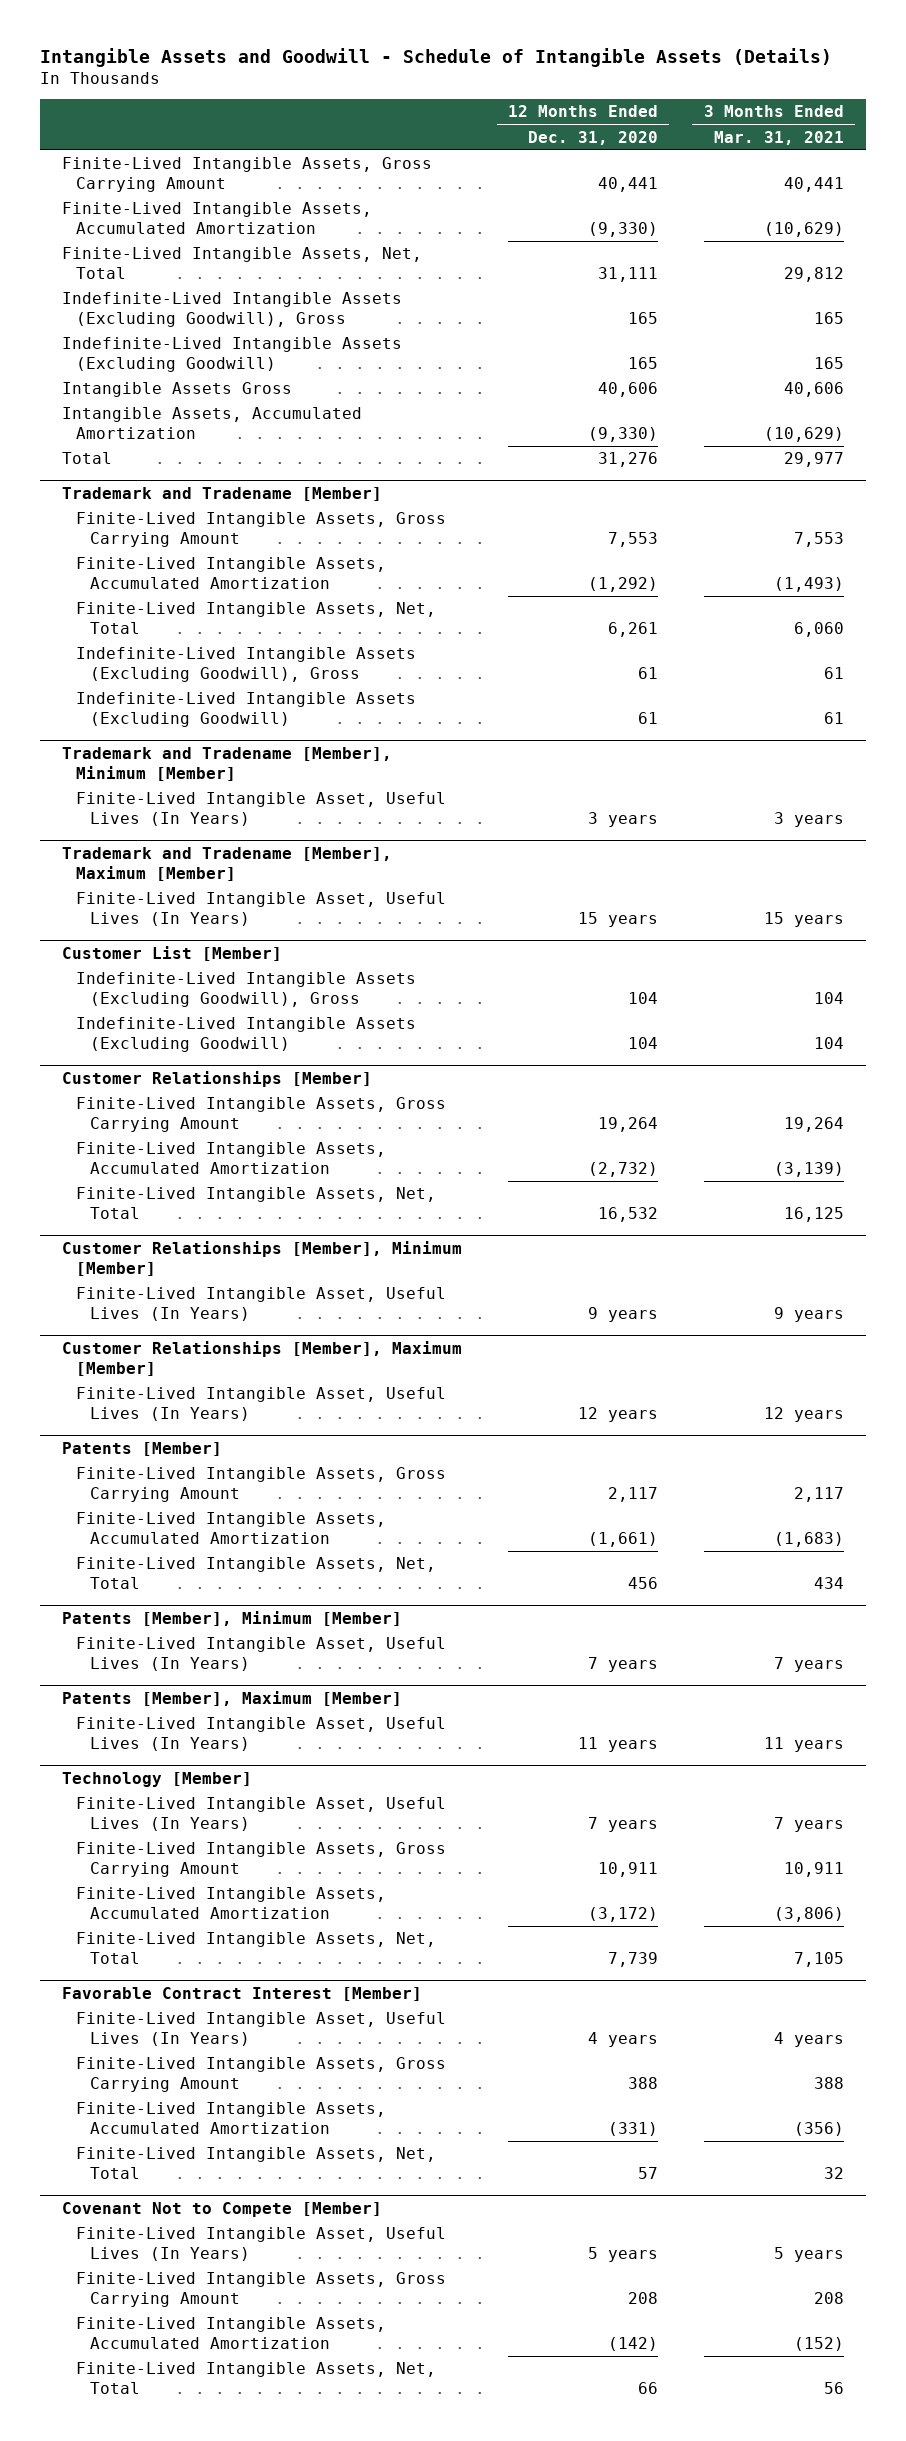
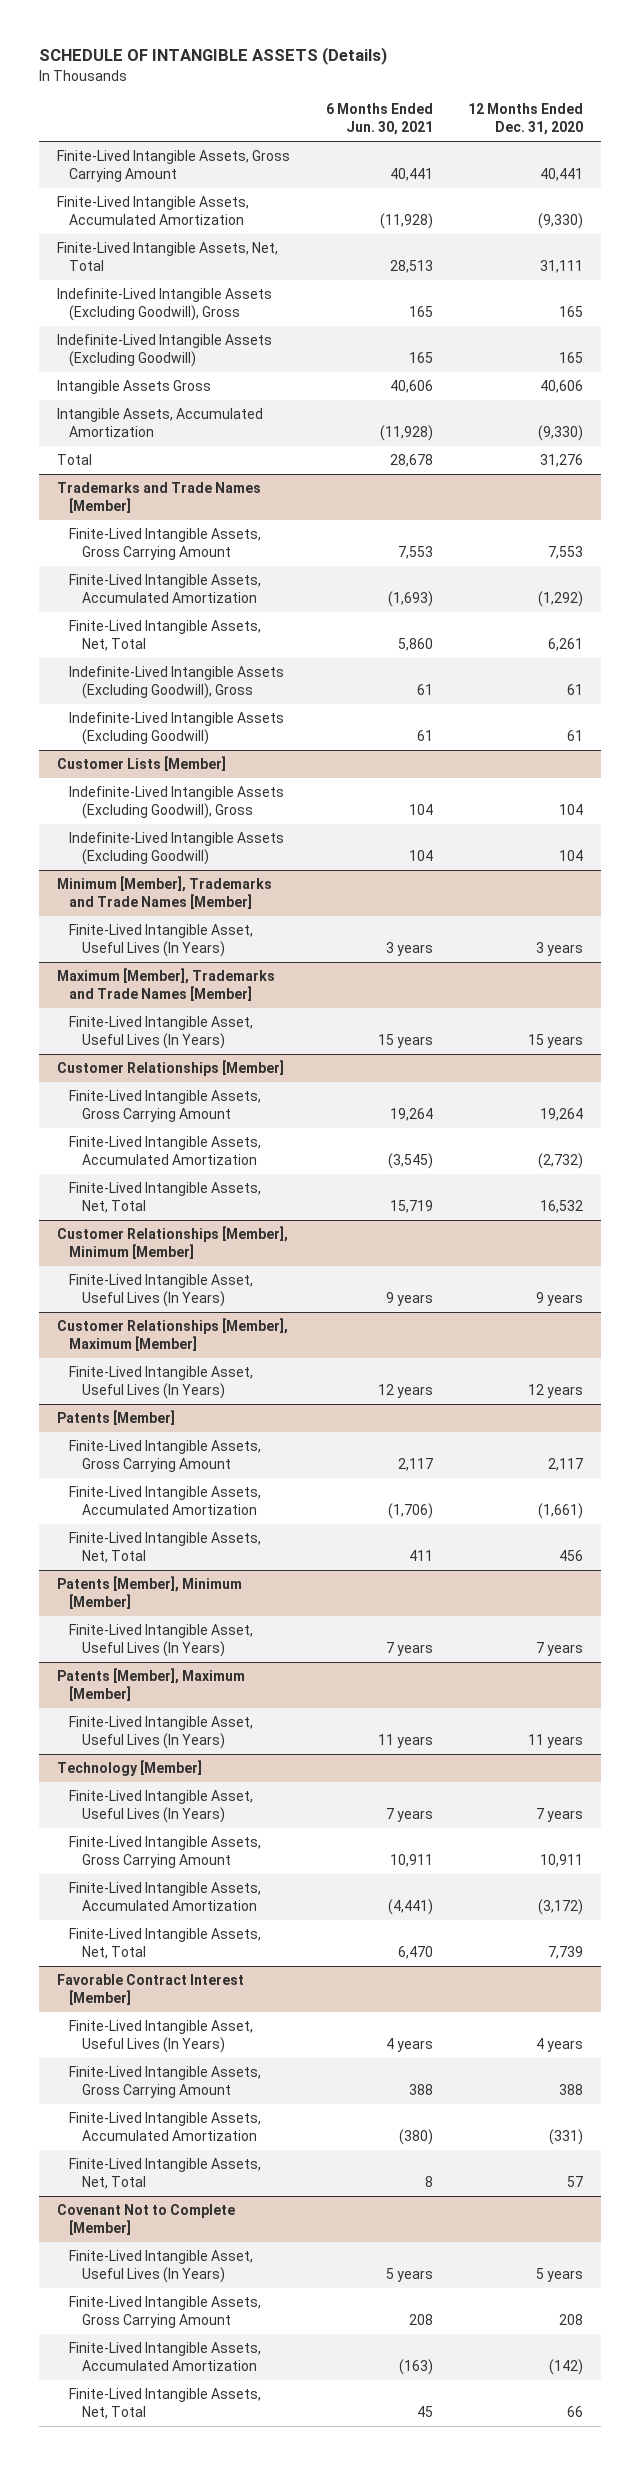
- Intangible Assets and Goodwill - Schedule of Intangible Assets (Details)
+ SCHEDULE OF INTANGIBLE ASSETS (Details)
- | 12 Months Ended Dec. 31, 2020 | 3 Months Ended Mar. 31, 2021
+ | 6 Months Ended Jun. 30, 2021 | 12 Months Ended Dec. 31, 2020
- Trademark and Tradename [Member]
+ Trademarks and Trade Names [Member]
- Trademark and Tradename [Member], Minimum [Member]
- Finite-Lived Intangible Asset, Useful Lives (In Years) | 3 years | 3 years
- Trademark and Tradename [Member], Maximum [Member]
- Finite-Lived Intangible Asset, Useful Lives (In Years) | 15 years | 15 years
- Customer List [Member]
+ Customer Lists [Member]
+ Minimum [Member], Trademarks and Trade Names [Member]
+ Finite-Lived Intangible Asset, Useful Lives (In Years) | 3 years | 3 years
+ Maximum [Member], Trademarks and Trade Names [Member]
+ Finite-Lived Intangible Asset, Useful Lives (In Years) | 15 years | 15 years
- Covenant Not to Compete [Member]
+ Covenant Not to Complete [Member]

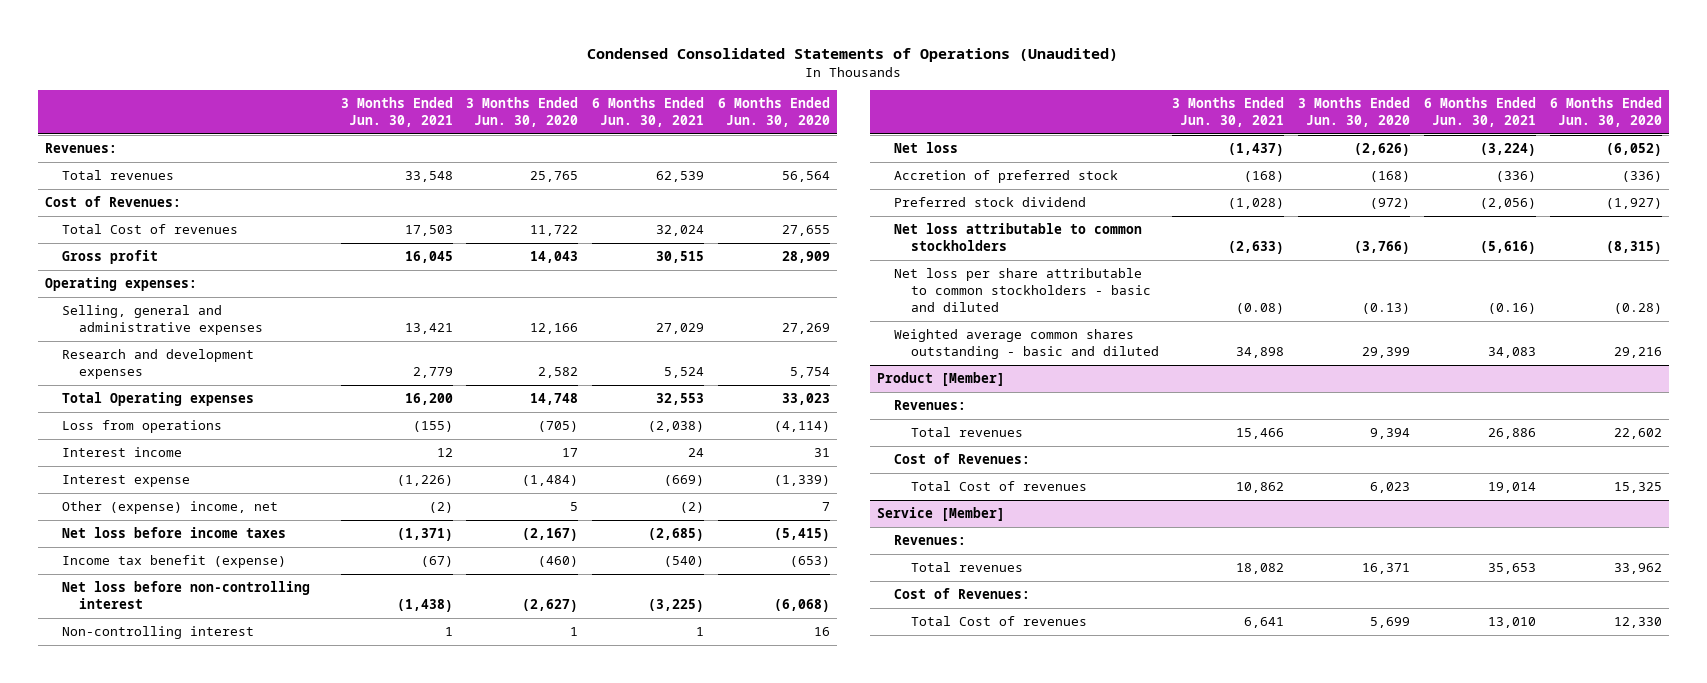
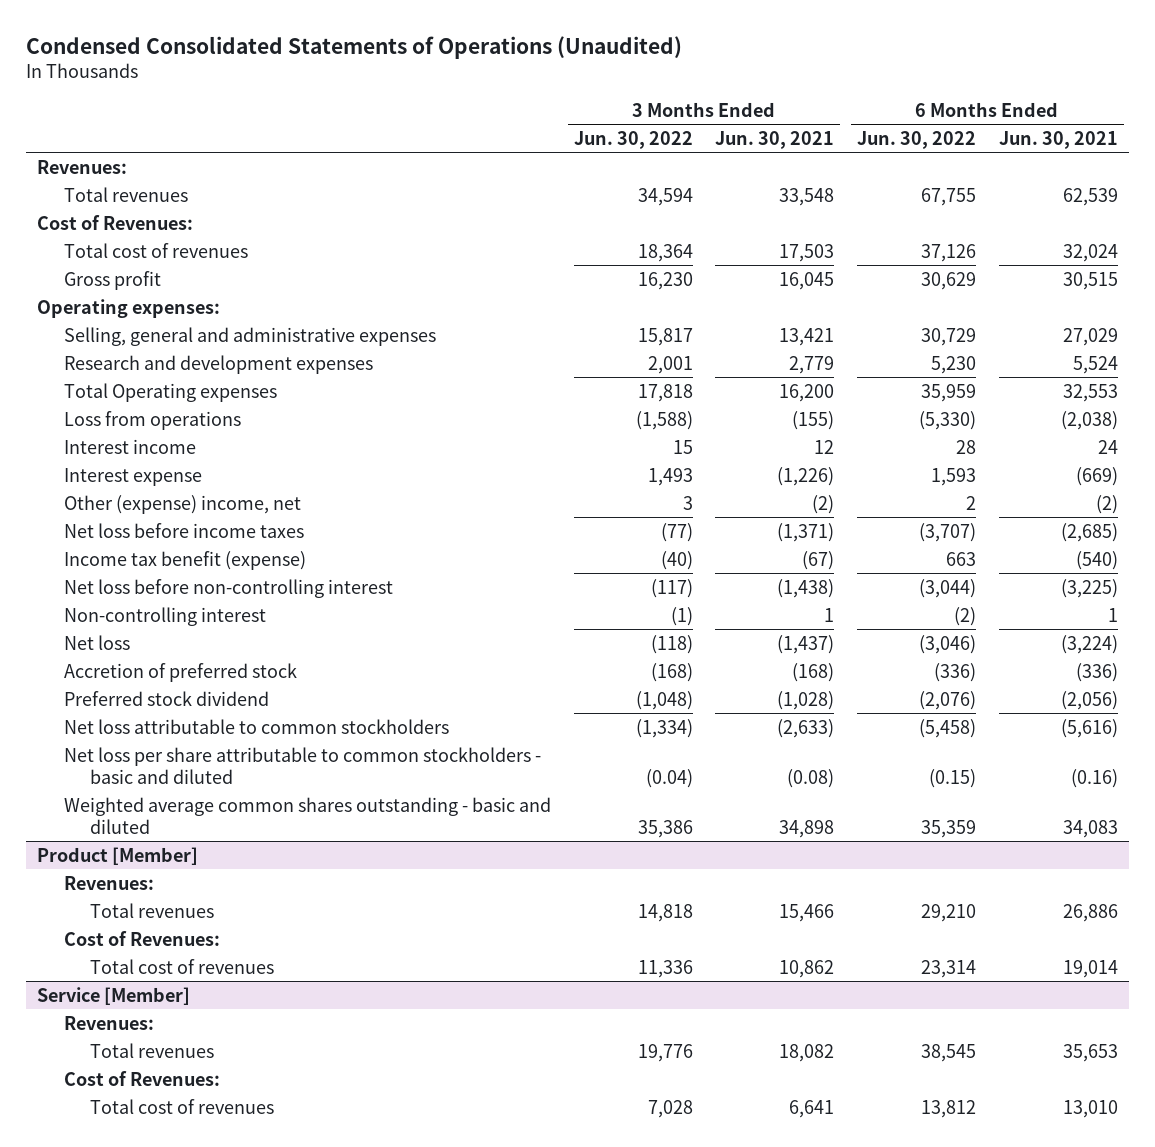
- | 3 Months Ended Jun. 30, 2021 | 3 Months Ended Jun. 30, 2020 | 6 Months Ended Jun. 30, 2021 | 6 Months Ended Jun. 30, 2020
+ | 3 Months Ended Jun. 30, 2022 | 3 Months Ended Jun. 30, 2021 | 6 Months Ended Jun. 30, 2022 | 6 Months Ended Jun. 30, 2021
- Total Cost of revenues | 17,503 | 11,722 | 32,024 | 27,655
+ Total cost of revenues | 18,364 | 17,503 | 37,126 | 32,024
@ Product [Member]
- Total Cost of revenues | 10,862 | 6,023 | 19,014 | 15,325
+ Total cost of revenues | 11,336 | 10,862 | 23,314 | 19,014
@ Service [Member]
- Total Cost of revenues | 6,641 | 5,699 | 13,010 | 12,330
+ Total cost of revenues | 7,028 | 6,641 | 13,812 | 13,010

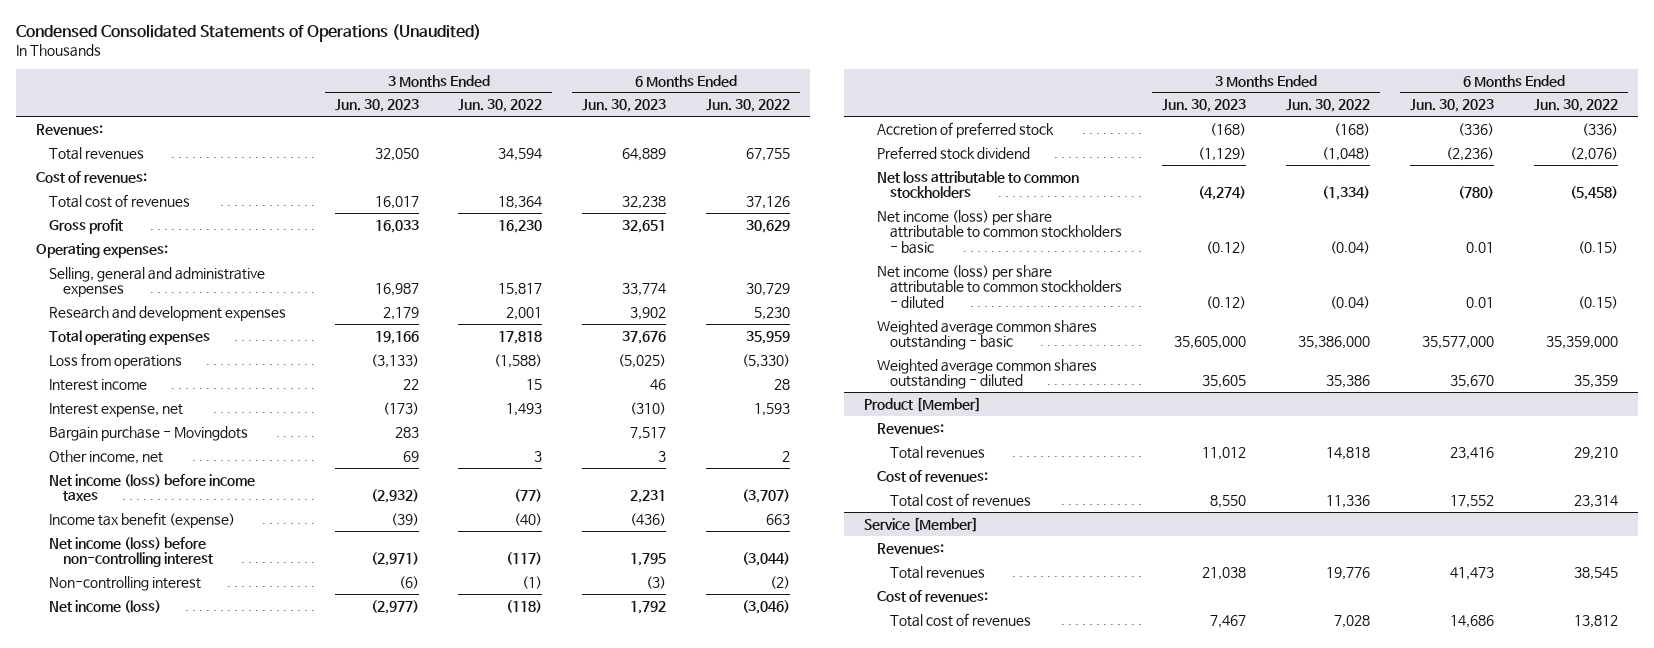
- | 3 Months Ended Jun. 30, 2022 | 3 Months Ended Jun. 30, 2021 | 6 Months Ended Jun. 30, 2022 | 6 Months Ended Jun. 30, 2021
+ | 3 Months Ended Jun. 30, 2023 | 3 Months Ended Jun. 30, 2022 | 6 Months Ended Jun. 30, 2023 | 6 Months Ended Jun. 30, 2022
- Cost of Revenues:
+ Cost of revenues:
- Total Operating expenses | 17,818 | 16,200 | 35,959 | 32,553
+ Total operating expenses | 19,166 | 17,818 | 37,676 | 35,959
- Interest expense | 1,493 | (1,226) | 1,593 | (669)
- Other (expense) income, net | 3 | (2) | 2 | (2)
- Net loss before income taxes | (77) | (1,371) | (3,707) | (2,685)
+ Interest expense, net | (173) | 1,493 | (310) | 1,593
+ Bargain purchase - Movingdots | 283 | | 7,517 |
+ Other income, net | 69 | 3 | 3 | 2
+ Net income (loss) before income taxes | (2,932) | (77) | 2,231 | (3,707)
- Net loss before non-controlling interest | (117) | (1,438) | (3,044) | (3,225)
+ Net income (loss) before non-controlling interest | (2,971) | (117) | 1,795 | (3,044)
- Net loss | (118) | (1,437) | (3,046) | (3,224)
+ Net income (loss) | (2,977) | (118) | 1,792 | (3,046)
- Net loss per share attributable to common stockholders - basic and diluted | (0.04) | (0.08) | (0.15) | (0.16)
- Weighted average common shares outstanding - basic and diluted | 35,386 | 34,898 | 35,359 | 34,083
+ Net income (loss) per share attributable to common stockholders - basic | (0.12) | (0.04) | 0.01 | (0.15)
+ Net income (loss) per share attributable to common stockholders - diluted | (0.12) | (0.04) | 0.01 | (0.15)
+ Weighted average common shares outstanding - basic | 35,605,000 | 35,386,000 | 35,577,000 | 35,359,000
+ Weighted average common shares outstanding - diluted | 35,605 | 35,386 | 35,670 | 35,359
@ Product [Member]
- Cost of Revenues:
+ Cost of revenues:
@ Service [Member]
- Cost of Revenues:
+ Cost of revenues:

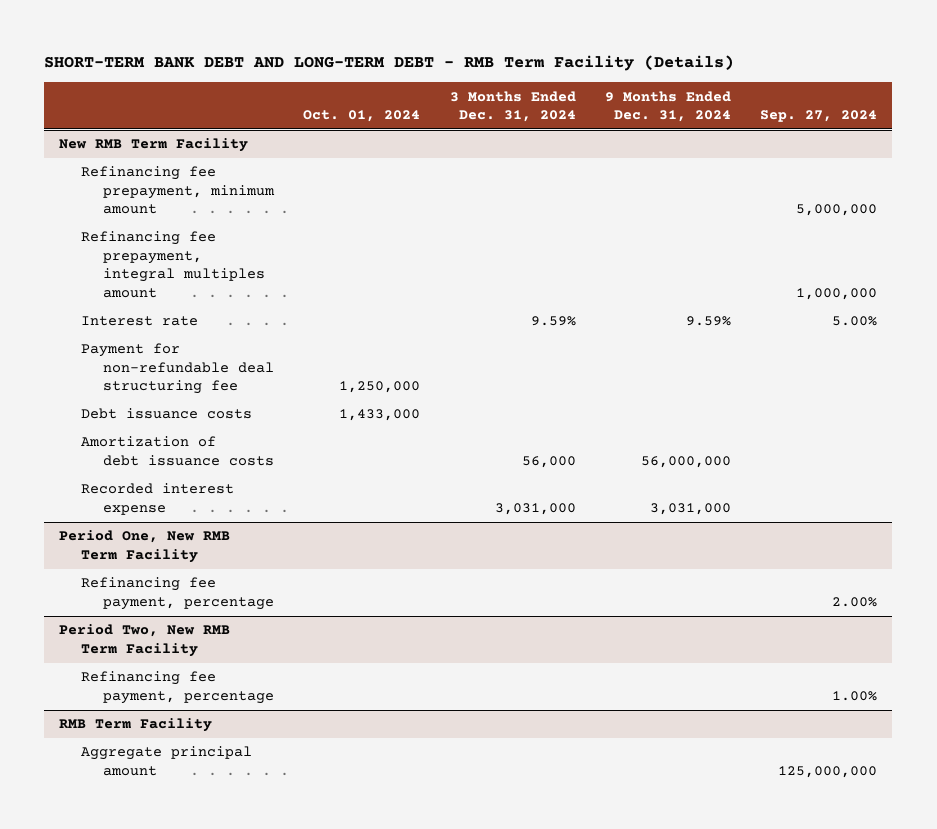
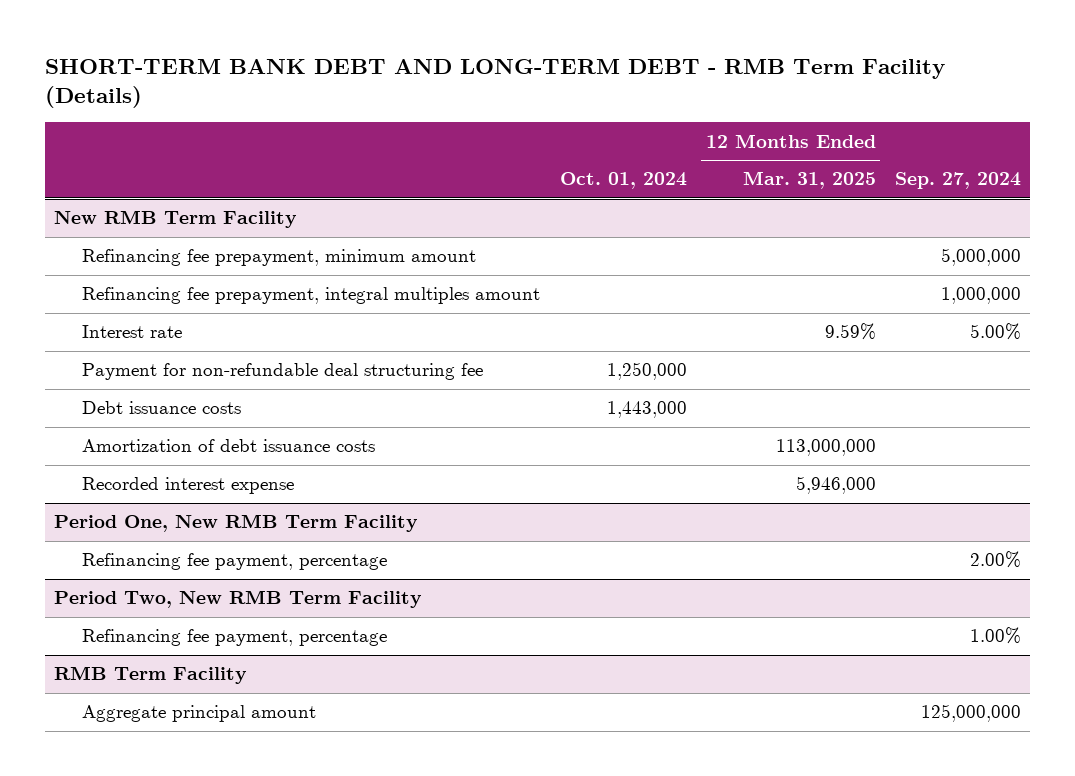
- | Oct. 01, 2024 | 3 Months Ended Dec. 31, 2024 | 9 Months Ended Dec. 31, 2024 | Sep. 27, 2024
+ | Oct. 01, 2024 | 12 Months Ended Mar. 31, 2025 | Sep. 27, 2024
@ New RMB Term Facility
- Debt issuance costs | 1,433,000 | | |
+ Debt issuance costs | 1,443,000 | |

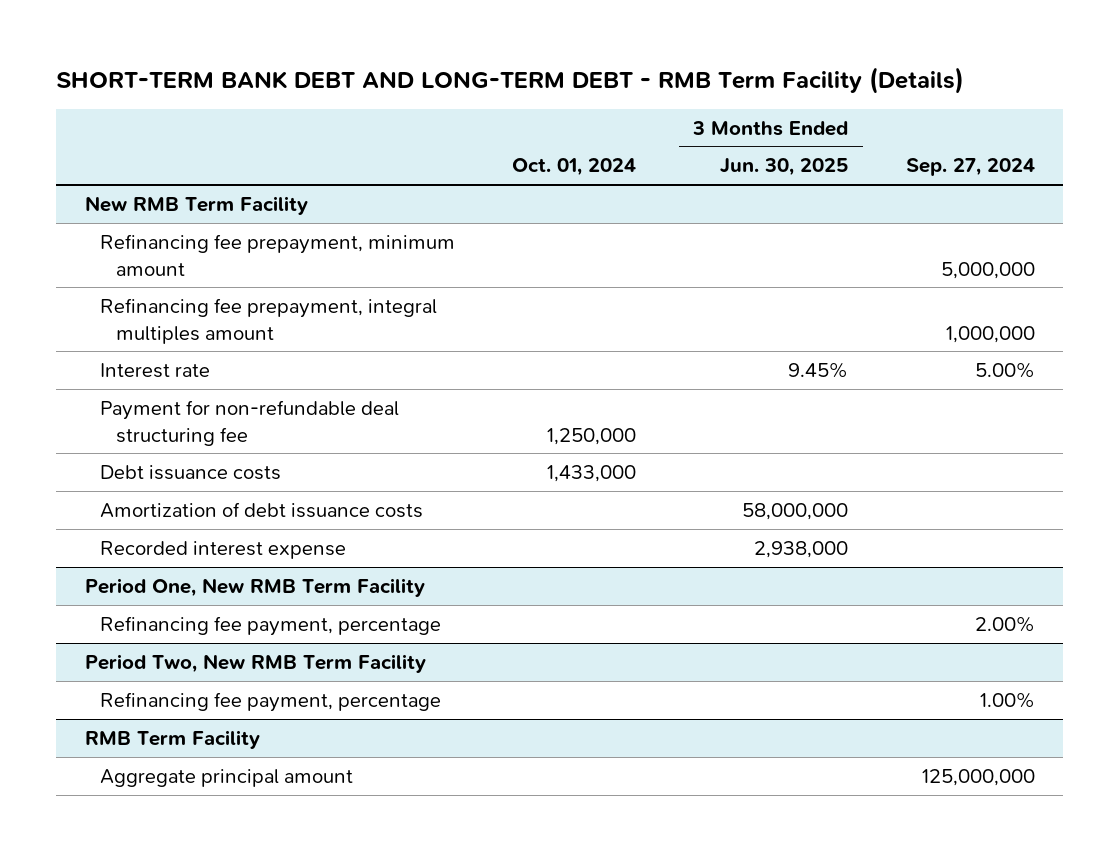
- | Oct. 01, 2024 | 12 Months Ended Mar. 31, 2025 | Sep. 27, 2024
+ | Oct. 01, 2024 | 3 Months Ended Jun. 30, 2025 | Sep. 27, 2024
@ New RMB Term Facility
- Debt issuance costs | 1,443,000 | |
+ Debt issuance costs | 1,433,000 | |

